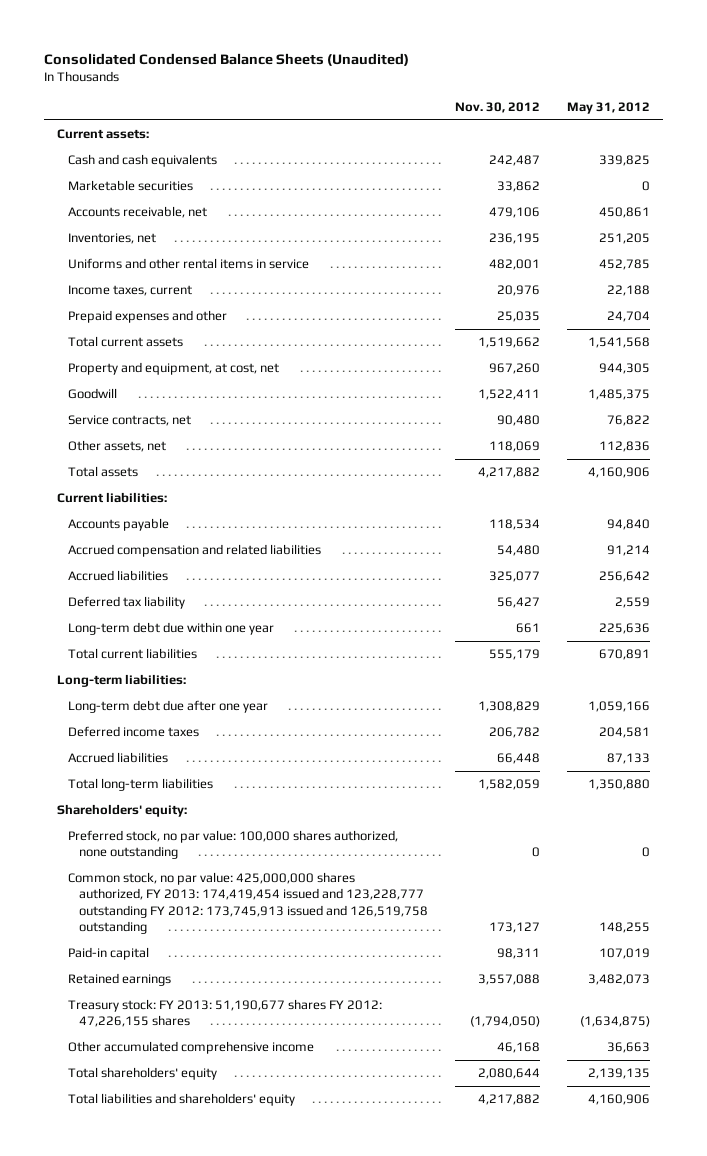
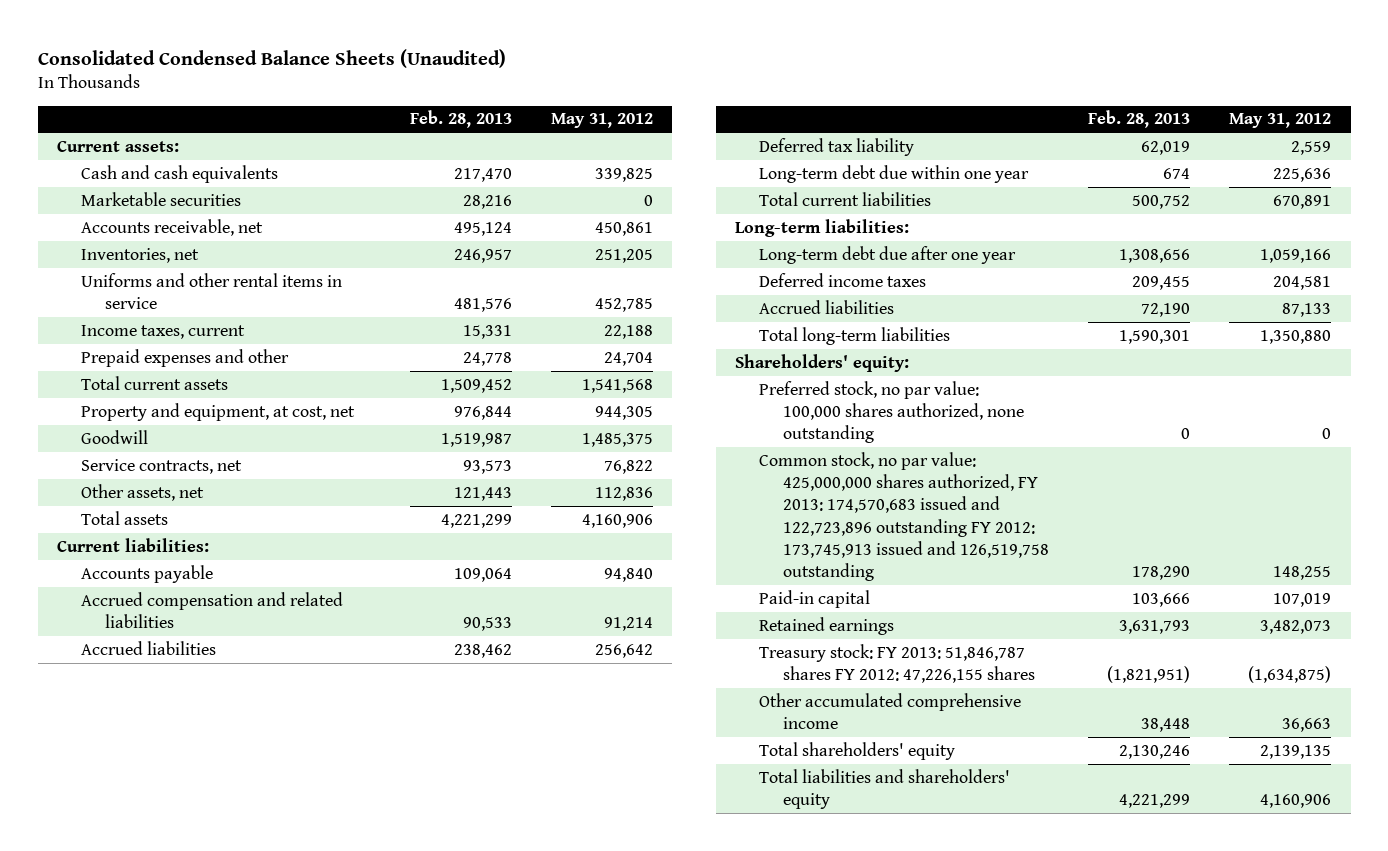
- | Nov. 30, 2012 | May 31, 2012
+ | Feb. 28, 2013 | May 31, 2012
- Common stock, no par value: 425,000,000 shares authorized, FY 2013: 174,419,454 issued and 123,228,777 outstanding FY 2012: 173,745,913 issued and 126,519,758 outstanding | 173,127 | 148,255
+ Common stock, no par value: 425,000,000 shares authorized, FY 2013: 174,570,683 issued and 122,723,896 outstanding FY 2012: 173,745,913 issued and 126,519,758 outstanding | 178,290 | 148,255
- Treasury stock: FY 2013: 51,190,677 shares FY 2012: 47,226,155 shares | (1,794,050) | (1,634,875)
+ Treasury stock: FY 2013: 51,846,787 shares FY 2012: 47,226,155 shares | (1,821,951) | (1,634,875)

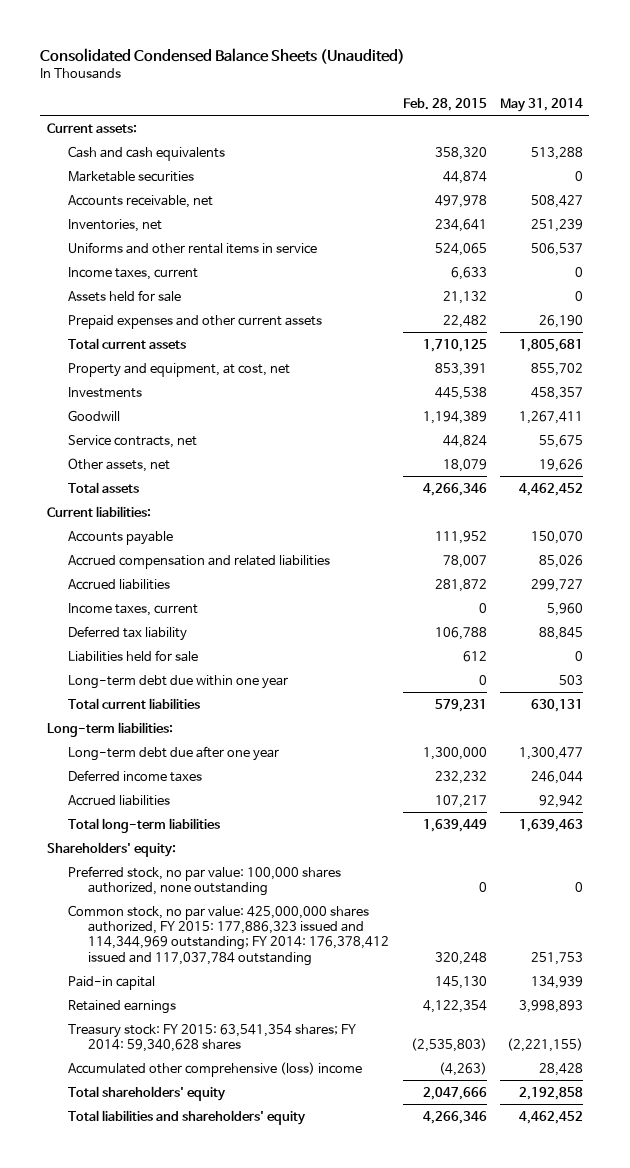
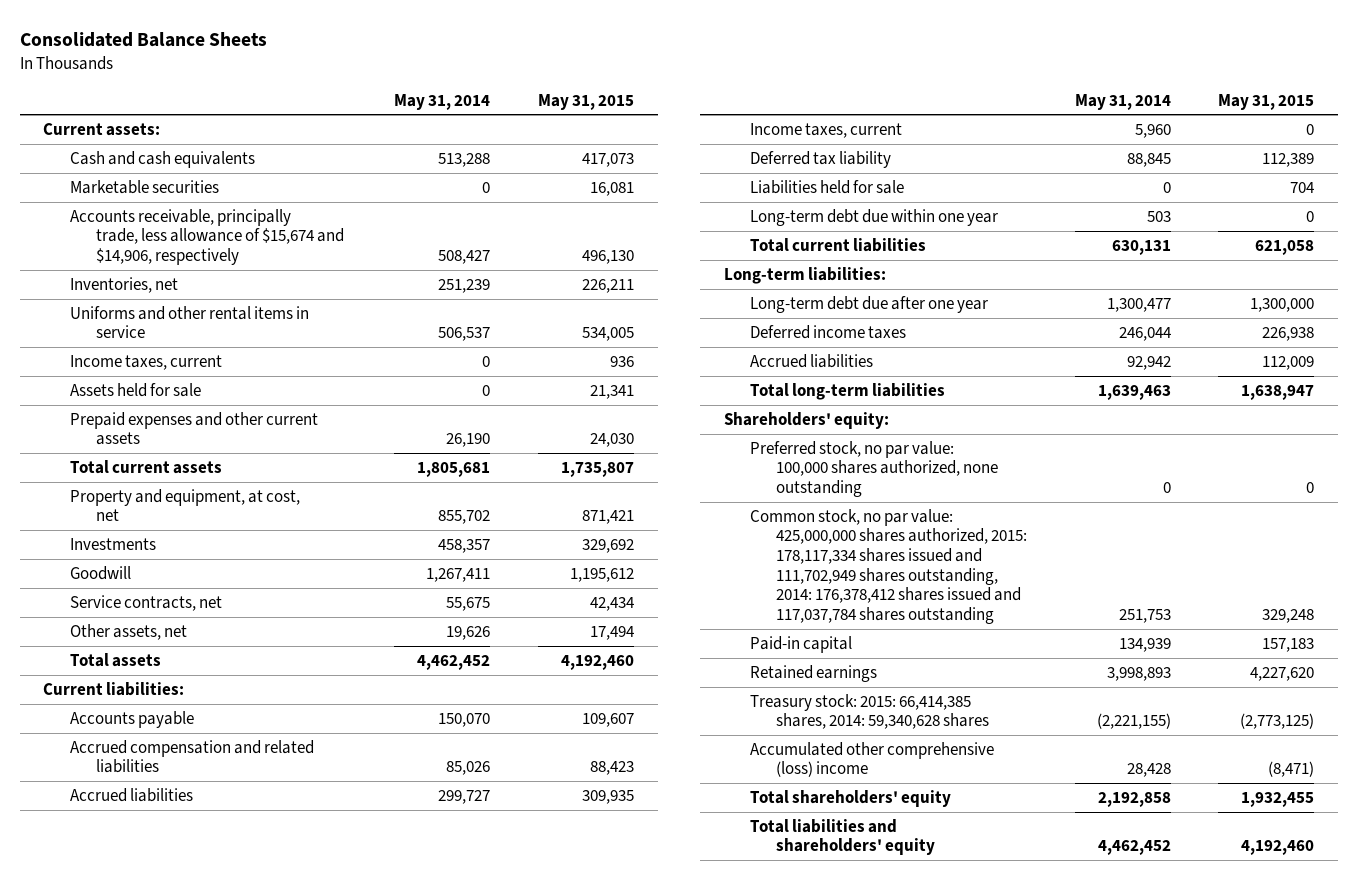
- Consolidated Condensed Balance Sheets (Unaudited)
+ Consolidated Balance Sheets
- | Feb. 28, 2015 | May 31, 2014
+ | May 31, 2014 | May 31, 2015
- Accounts receivable, net | 497,978 | 508,427
+ Accounts receivable, principally trade, less allowance of $15,674 and $14,906, respectively | 508,427 | 496,130
- Common stock, no par value: 425,000,000 shares authorized, FY 2015: 177,886,323 issued and 114,344,969 outstanding; FY 2014: 176,378,412 issued and 117,037,784 outstanding | 320,248 | 251,753
+ Common stock, no par value: 425,000,000 shares authorized, 2015: 178,117,334 shares issued and 111,702,949 shares outstanding, 2014: 176,378,412 shares issued and 117,037,784 shares outstanding | 251,753 | 329,248
- Treasury stock: FY 2015: 63,541,354 shares; FY 2014: 59,340,628 shares | (2,535,803) | (2,221,155)
+ Treasury stock: 2015: 66,414,385 shares, 2014: 59,340,628 shares | (2,221,155) | (2,773,125)

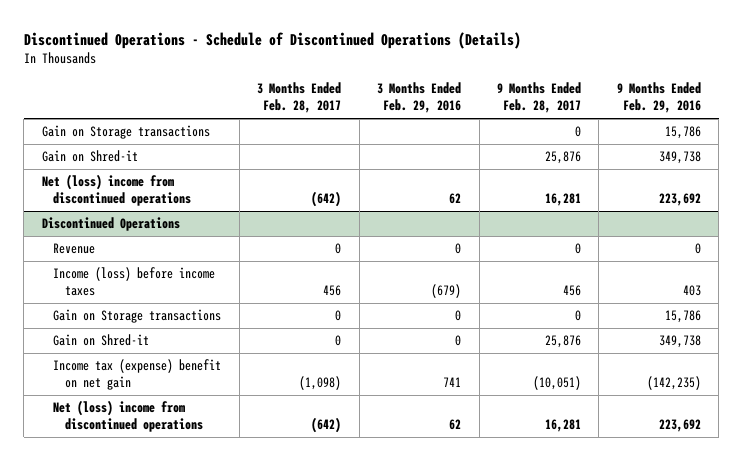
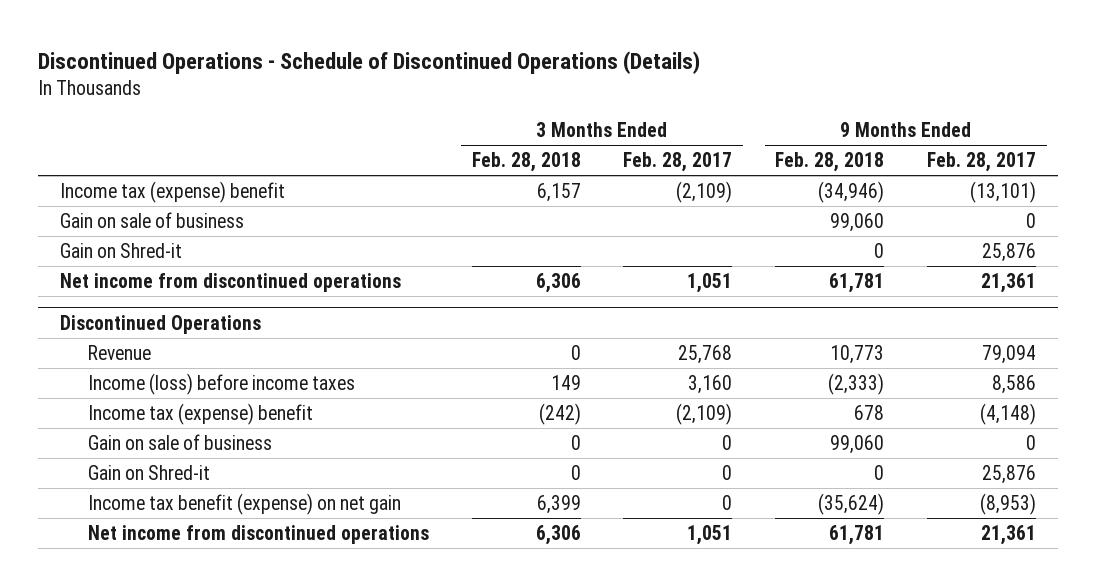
- | 3 Months Ended Feb. 28, 2017 | 3 Months Ended Feb. 29, 2016 | 9 Months Ended Feb. 28, 2017 | 9 Months Ended Feb. 29, 2016
+ | 3 Months Ended Feb. 28, 2018 | 3 Months Ended Feb. 28, 2017 | 9 Months Ended Feb. 28, 2018 | 9 Months Ended Feb. 28, 2017
- Gain on Storage transactions | | | 0 | 15,786
+ Income tax (expense) benefit | 6,157 | (2,109) | (34,946) | (13,101)
+ Gain on sale of business | | | 99,060 | 0
- Net (loss) income from discontinued operations | (642) | 62 | 16,281 | 223,692
+ Net income from discontinued operations | 6,306 | 1,051 | 61,781 | 21,361
@ Discontinued Operations
- Revenue | 0 | 0 | 0 | 0
- Income (loss) before income taxes | 456 | (679) | 456 | 403
- Gain on Storage transactions | 0 | 0 | 0 | 15,786
+ Revenue | 0 | 25,768 | 10,773 | 79,094
+ Income (loss) before income taxes | 149 | 3,160 | (2,333) | 8,586
+ Income tax (expense) benefit | (242) | (2,109) | 678 | (4,148)
+ Gain on sale of business | 0 | 0 | 99,060 | 0
- Income tax (expense) benefit on net gain | (1,098) | 741 | (10,051) | (142,235)
- Net (loss) income from discontinued operations | (642) | 62 | 16,281 | 223,692
+ Income tax benefit (expense) on net gain | 6,399 | 0 | (35,624) | (8,953)
+ Net income from discontinued operations | 6,306 | 1,051 | 61,781 | 21,361

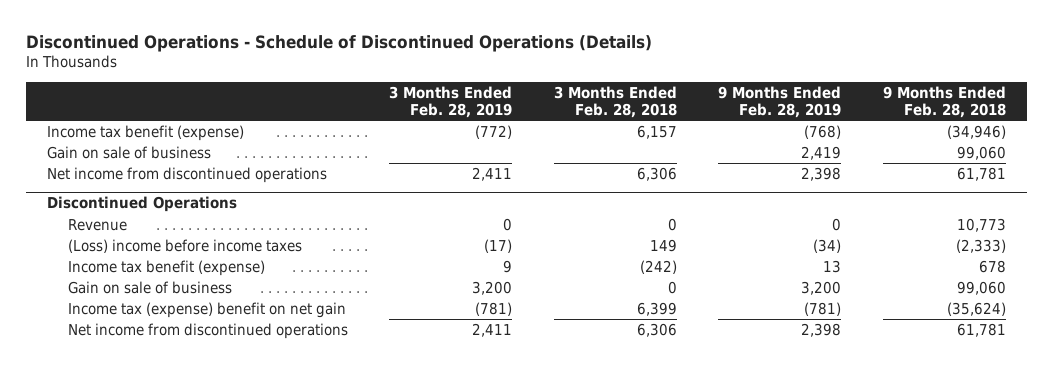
- | 3 Months Ended Feb. 28, 2018 | 3 Months Ended Feb. 28, 2017 | 9 Months Ended Feb. 28, 2018 | 9 Months Ended Feb. 28, 2017
+ | 3 Months Ended Feb. 28, 2019 | 3 Months Ended Feb. 28, 2018 | 9 Months Ended Feb. 28, 2019 | 9 Months Ended Feb. 28, 2018
- Income tax (expense) benefit | 6,157 | (2,109) | (34,946) | (13,101)
+ Income tax benefit (expense) | (772) | 6,157 | (768) | (34,946)
- Gain on Shred-it | | | 0 | 25,876
@ Discontinued Operations
- Income (loss) before income taxes | 149 | 3,160 | (2,333) | 8,586
- Income tax (expense) benefit | (242) | (2,109) | 678 | (4,148)
+ (Loss) income before income taxes | (17) | 149 | (34) | (2,333)
+ Income tax benefit (expense) | 9 | (242) | 13 | 678
- Gain on Shred-it | 0 | 0 | 0 | 25,876
- Income tax benefit (expense) on net gain | 6,399 | 0 | (35,624) | (8,953)
+ Income tax (expense) benefit on net gain | (781) | 6,399 | (781) | (35,624)

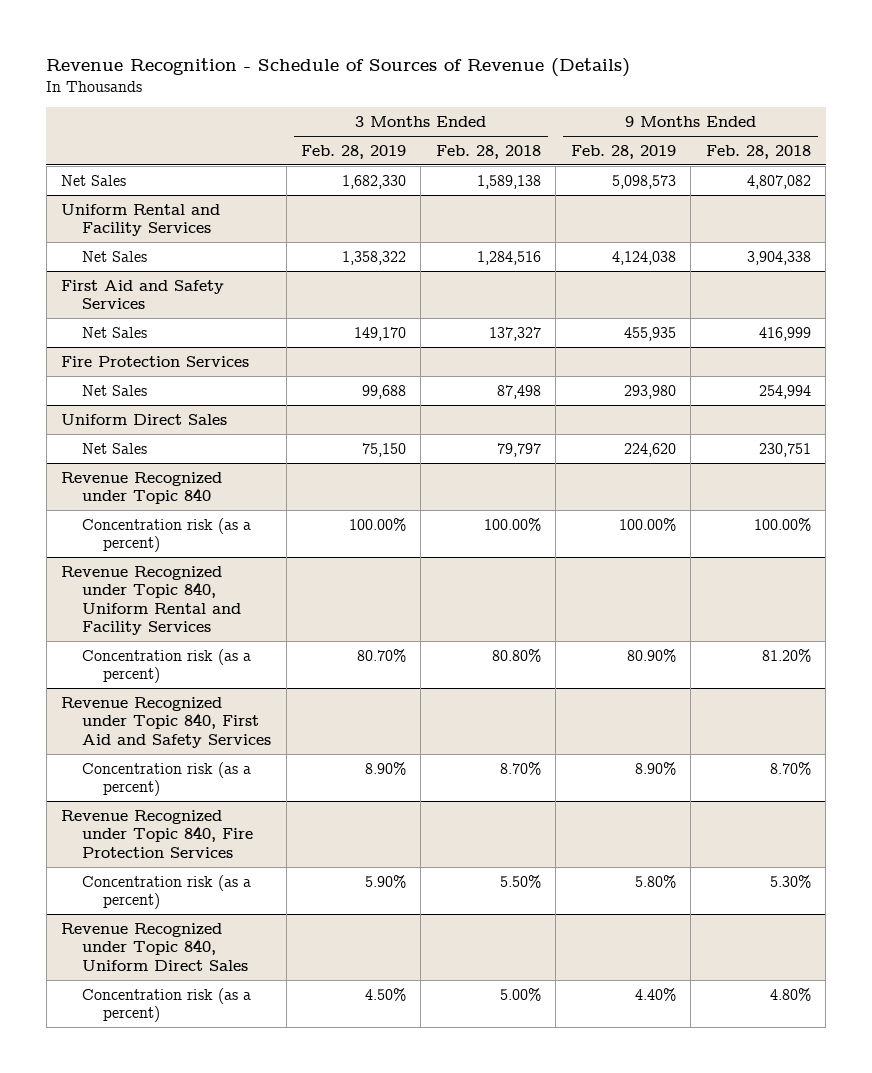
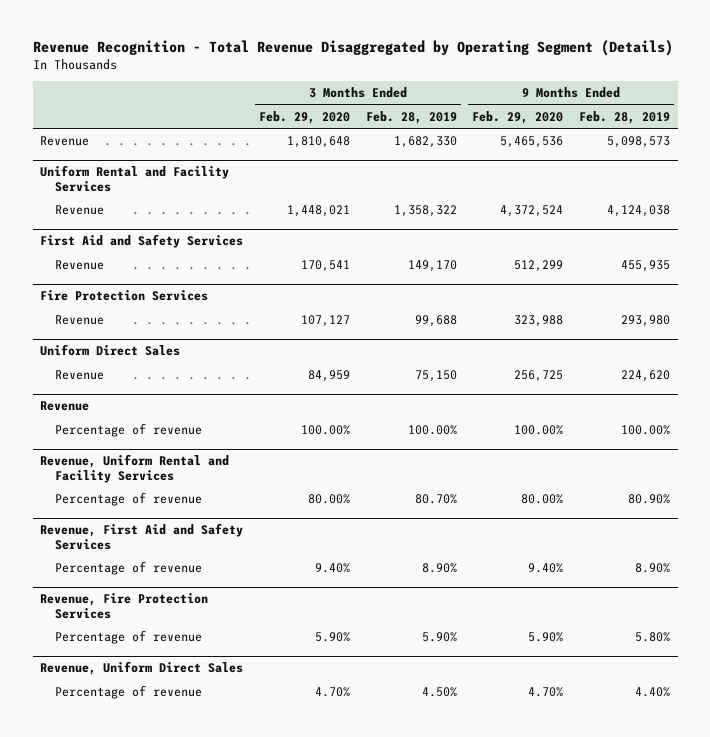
- Revenue Recognition - Schedule of Sources of Revenue (Details)
+ Revenue Recognition - Total Revenue Disaggregated by Operating Segment (Details)
- | 3 Months Ended Feb. 28, 2019 | 3 Months Ended Feb. 28, 2018 | 9 Months Ended Feb. 28, 2019 | 9 Months Ended Feb. 28, 2018
+ | 3 Months Ended Feb. 29, 2020 | 3 Months Ended Feb. 28, 2019 | 9 Months Ended Feb. 29, 2020 | 9 Months Ended Feb. 28, 2019
- Net Sales | 1,682,330 | 1,589,138 | 5,098,573 | 4,807,082
+ Revenue | 1,810,648 | 1,682,330 | 5,465,536 | 5,098,573
@ Uniform Rental and Facility Services
- Net Sales | 1,358,322 | 1,284,516 | 4,124,038 | 3,904,338
+ Revenue | 1,448,021 | 1,358,322 | 4,372,524 | 4,124,038
@ First Aid and Safety Services
- Net Sales | 149,170 | 137,327 | 455,935 | 416,999
+ Revenue | 170,541 | 149,170 | 512,299 | 455,935
@ Fire Protection Services
- Net Sales | 99,688 | 87,498 | 293,980 | 254,994
+ Revenue | 107,127 | 99,688 | 323,988 | 293,980
@ Uniform Direct Sales
- Net Sales | 75,150 | 79,797 | 224,620 | 230,751
- Revenue Recognized under Topic 840
- Concentration risk (as a percent) | 100.00% | 100.00% | 100.00% | 100.00%
- Revenue Recognized under Topic 840, Uniform Rental and Facility Services
- Concentration risk (as a percent) | 80.70% | 80.80% | 80.90% | 81.20%
- Revenue Recognized under Topic 840, First Aid and Safety Services
- Concentration risk (as a percent) | 8.90% | 8.70% | 8.90% | 8.70%
- Revenue Recognized under Topic 840, Fire Protection Services
- Concentration risk (as a percent) | 5.90% | 5.50% | 5.80% | 5.30%
- Revenue Recognized under Topic 840, Uniform Direct Sales
- Concentration risk (as a percent) | 4.50% | 5.00% | 4.40% | 4.80%
@ Uniform Direct Sales
+ Revenue | 84,959 | 75,150 | 256,725 | 224,620
+ Revenue
+ Percentage of revenue | 100.00% | 100.00% | 100.00% | 100.00%
+ Revenue, Uniform Rental and Facility Services
+ Percentage of revenue | 80.00% | 80.70% | 80.00% | 80.90%
+ Revenue, First Aid and Safety Services
+ Percentage of revenue | 9.40% | 8.90% | 9.40% | 8.90%
+ Revenue, Fire Protection Services
+ Percentage of revenue | 5.90% | 5.90% | 5.90% | 5.80%
+ Revenue, Uniform Direct Sales
+ Percentage of revenue | 4.70% | 4.50% | 4.70% | 4.40%

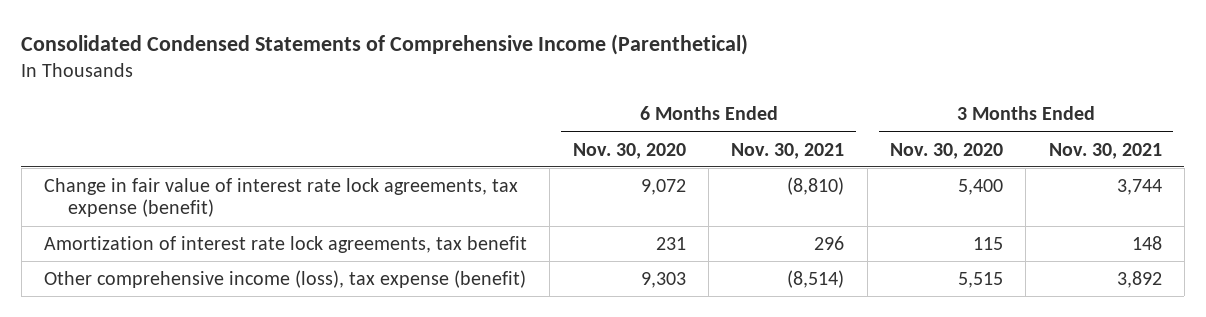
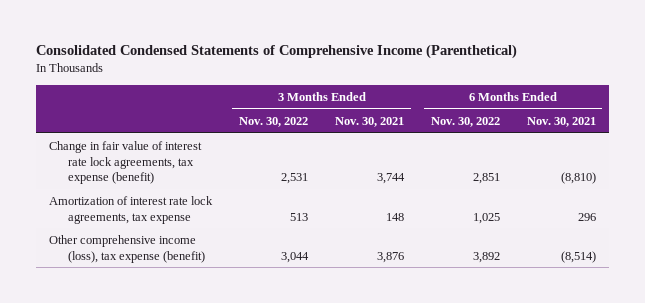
- | 6 Months Ended Nov. 30, 2020 | 6 Months Ended Nov. 30, 2021 | 3 Months Ended Nov. 30, 2020 | 3 Months Ended Nov. 30, 2021
+ | 3 Months Ended Nov. 30, 2022 | 3 Months Ended Nov. 30, 2021 | 6 Months Ended Nov. 30, 2022 | 6 Months Ended Nov. 30, 2021
- Amortization of interest rate lock agreements, tax benefit | 231 | 296 | 115 | 148
- Other comprehensive income (loss), tax expense (benefit) | 9,303 | (8,514) | 5,515 | 3,892
+ Amortization of interest rate lock agreements, tax expense | 513 | 148 | 1,025 | 296
+ Other comprehensive income (loss), tax expense (benefit) | 3,044 | 3,876 | 3,892 | (8,514)

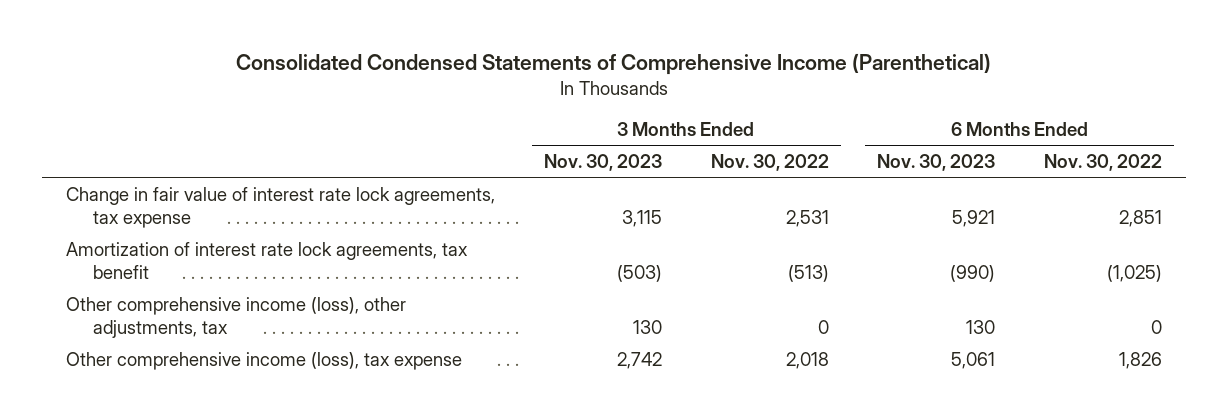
- | 3 Months Ended Nov. 30, 2022 | 3 Months Ended Nov. 30, 2021 | 6 Months Ended Nov. 30, 2022 | 6 Months Ended Nov. 30, 2021
+ | 3 Months Ended Nov. 30, 2023 | 3 Months Ended Nov. 30, 2022 | 6 Months Ended Nov. 30, 2023 | 6 Months Ended Nov. 30, 2022
- Change in fair value of interest rate lock agreements, tax expense (benefit) | 2,531 | 3,744 | 2,851 | (8,810)
- Amortization of interest rate lock agreements, tax expense | 513 | 148 | 1,025 | 296
- Other comprehensive income (loss), tax expense (benefit) | 3,044 | 3,876 | 3,892 | (8,514)
+ Change in fair value of interest rate lock agreements, tax expense | 3,115 | 2,531 | 5,921 | 2,851
+ Amortization of interest rate lock agreements, tax benefit | (503) | (513) | (990) | (1,025)
+ Other comprehensive income (loss), other adjustments, tax | 130 | 0 | 130 | 0
+ Other comprehensive income (loss), tax expense | 2,742 | 2,018 | 5,061 | 1,826

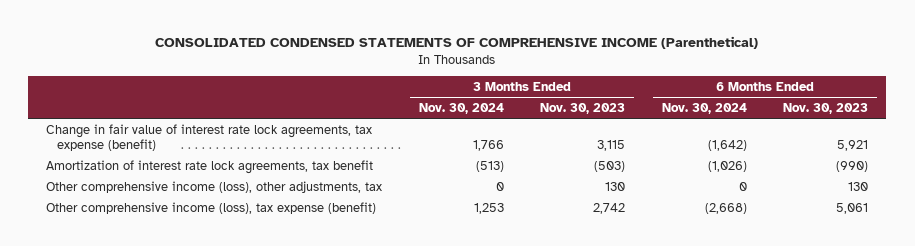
- Consolidated Condensed Statements of Comprehensive Income (Parenthetical)
+ CONSOLIDATED CONDENSED STATEMENTS OF COMPREHENSIVE INCOME (Parenthetical)
- | 3 Months Ended Nov. 30, 2023 | 3 Months Ended Nov. 30, 2022 | 6 Months Ended Nov. 30, 2023 | 6 Months Ended Nov. 30, 2022
+ | 3 Months Ended Nov. 30, 2024 | 3 Months Ended Nov. 30, 2023 | 6 Months Ended Nov. 30, 2024 | 6 Months Ended Nov. 30, 2023
- Change in fair value of interest rate lock agreements, tax expense | 3,115 | 2,531 | 5,921 | 2,851
+ Change in fair value of interest rate lock agreements, tax expense (benefit) | 1,766 | 3,115 | (1,642) | 5,921
- Other comprehensive income (loss), tax expense | 2,742 | 2,018 | 5,061 | 1,826
+ Other comprehensive income (loss), tax expense (benefit) | 1,253 | 2,742 | (2,668) | 5,061

